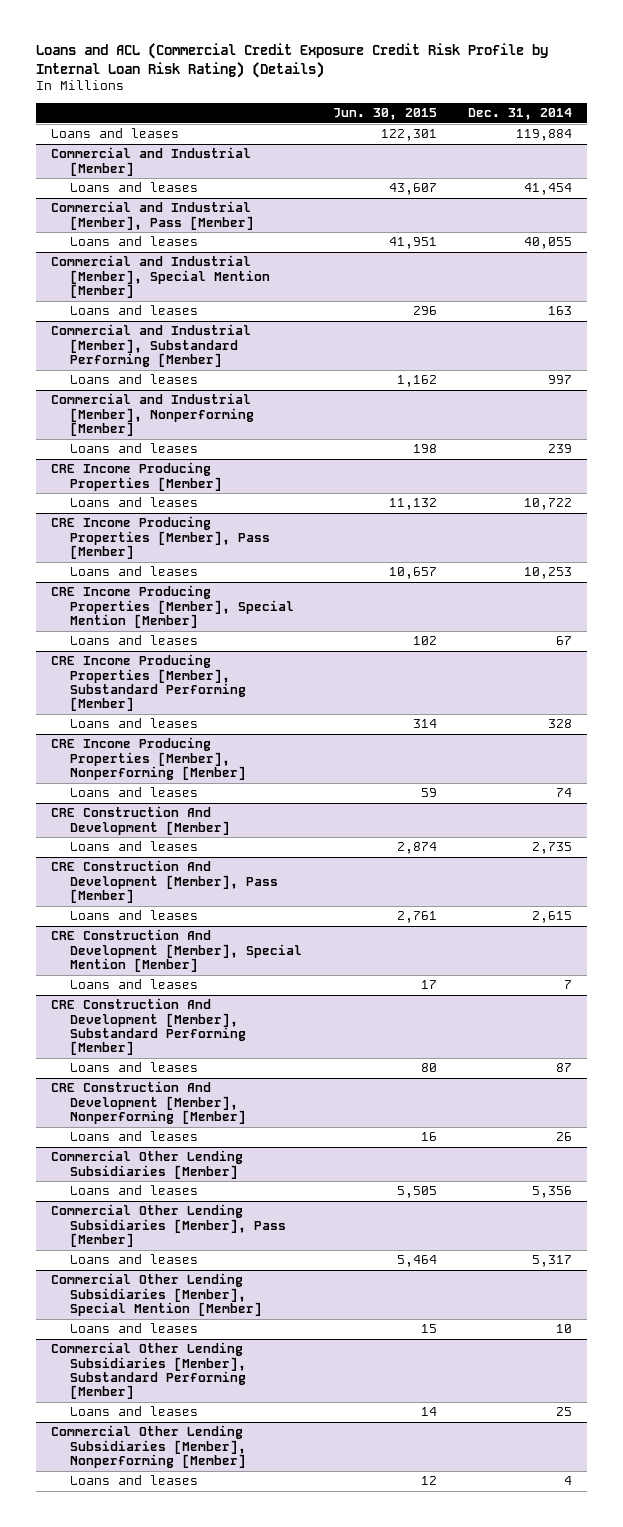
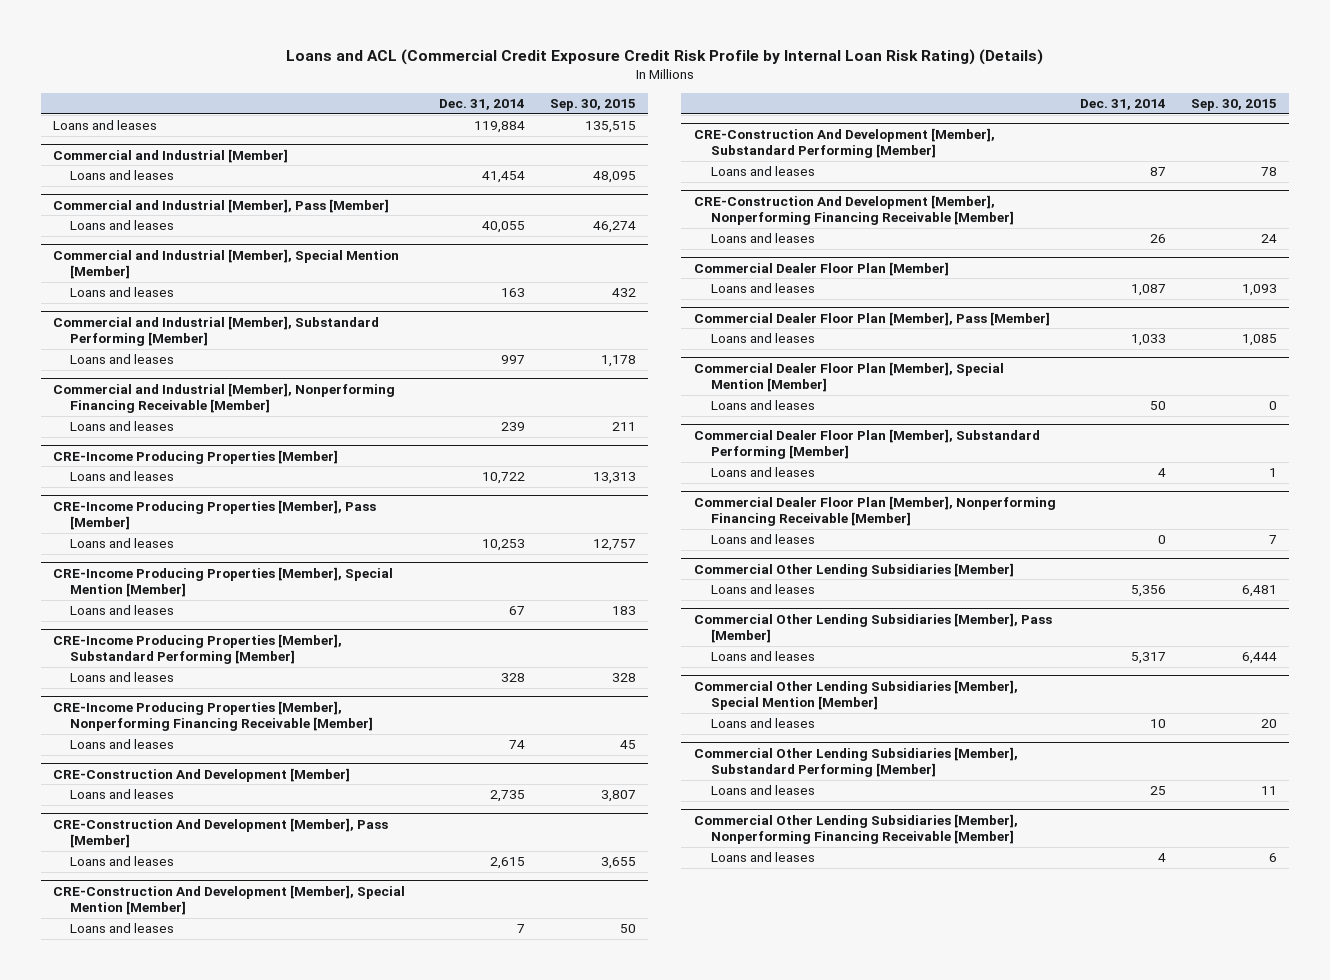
- | Jun. 30, 2015 | Dec. 31, 2014
+ | Dec. 31, 2014 | Sep. 30, 2015
- Commercial and Industrial [Member], Nonperforming [Member]
+ Commercial and Industrial [Member], Nonperforming Financing Receivable [Member]
- CRE Income Producing Properties [Member]
+ CRE-Income Producing Properties [Member]
- CRE Income Producing Properties [Member], Pass [Member]
+ CRE-Income Producing Properties [Member], Pass [Member]
- CRE Income Producing Properties [Member], Special Mention [Member]
+ CRE-Income Producing Properties [Member], Special Mention [Member]
- CRE Income Producing Properties [Member], Substandard Performing [Member]
+ CRE-Income Producing Properties [Member], Substandard Performing [Member]
- CRE Income Producing Properties [Member], Nonperforming [Member]
+ CRE-Income Producing Properties [Member], Nonperforming Financing Receivable [Member]
- CRE Construction And Development [Member]
+ CRE-Construction And Development [Member]
- CRE Construction And Development [Member], Pass [Member]
+ CRE-Construction And Development [Member], Pass [Member]
- CRE Construction And Development [Member], Special Mention [Member]
+ CRE-Construction And Development [Member], Special Mention [Member]
- CRE Construction And Development [Member], Substandard Performing [Member]
+ CRE-Construction And Development [Member], Substandard Performing [Member]
- CRE Construction And Development [Member], Nonperforming [Member]
+ CRE-Construction And Development [Member], Nonperforming Financing Receivable [Member]
+ Commercial Dealer Floor Plan [Member]
+ Loans and leases | 1,087 | 1,093
+ Commercial Dealer Floor Plan [Member], Pass [Member]
+ Loans and leases | 1,033 | 1,085
+ Commercial Dealer Floor Plan [Member], Special Mention [Member]
+ Loans and leases | 50 | 0
+ Commercial Dealer Floor Plan [Member], Substandard Performing [Member]
+ Loans and leases | 4 | 1
+ Commercial Dealer Floor Plan [Member], Nonperforming Financing Receivable [Member]
+ Loans and leases | 0 | 7
- Commercial Other Lending Subsidiaries [Member], Nonperforming [Member]
+ Commercial Other Lending Subsidiaries [Member], Nonperforming Financing Receivable [Member]

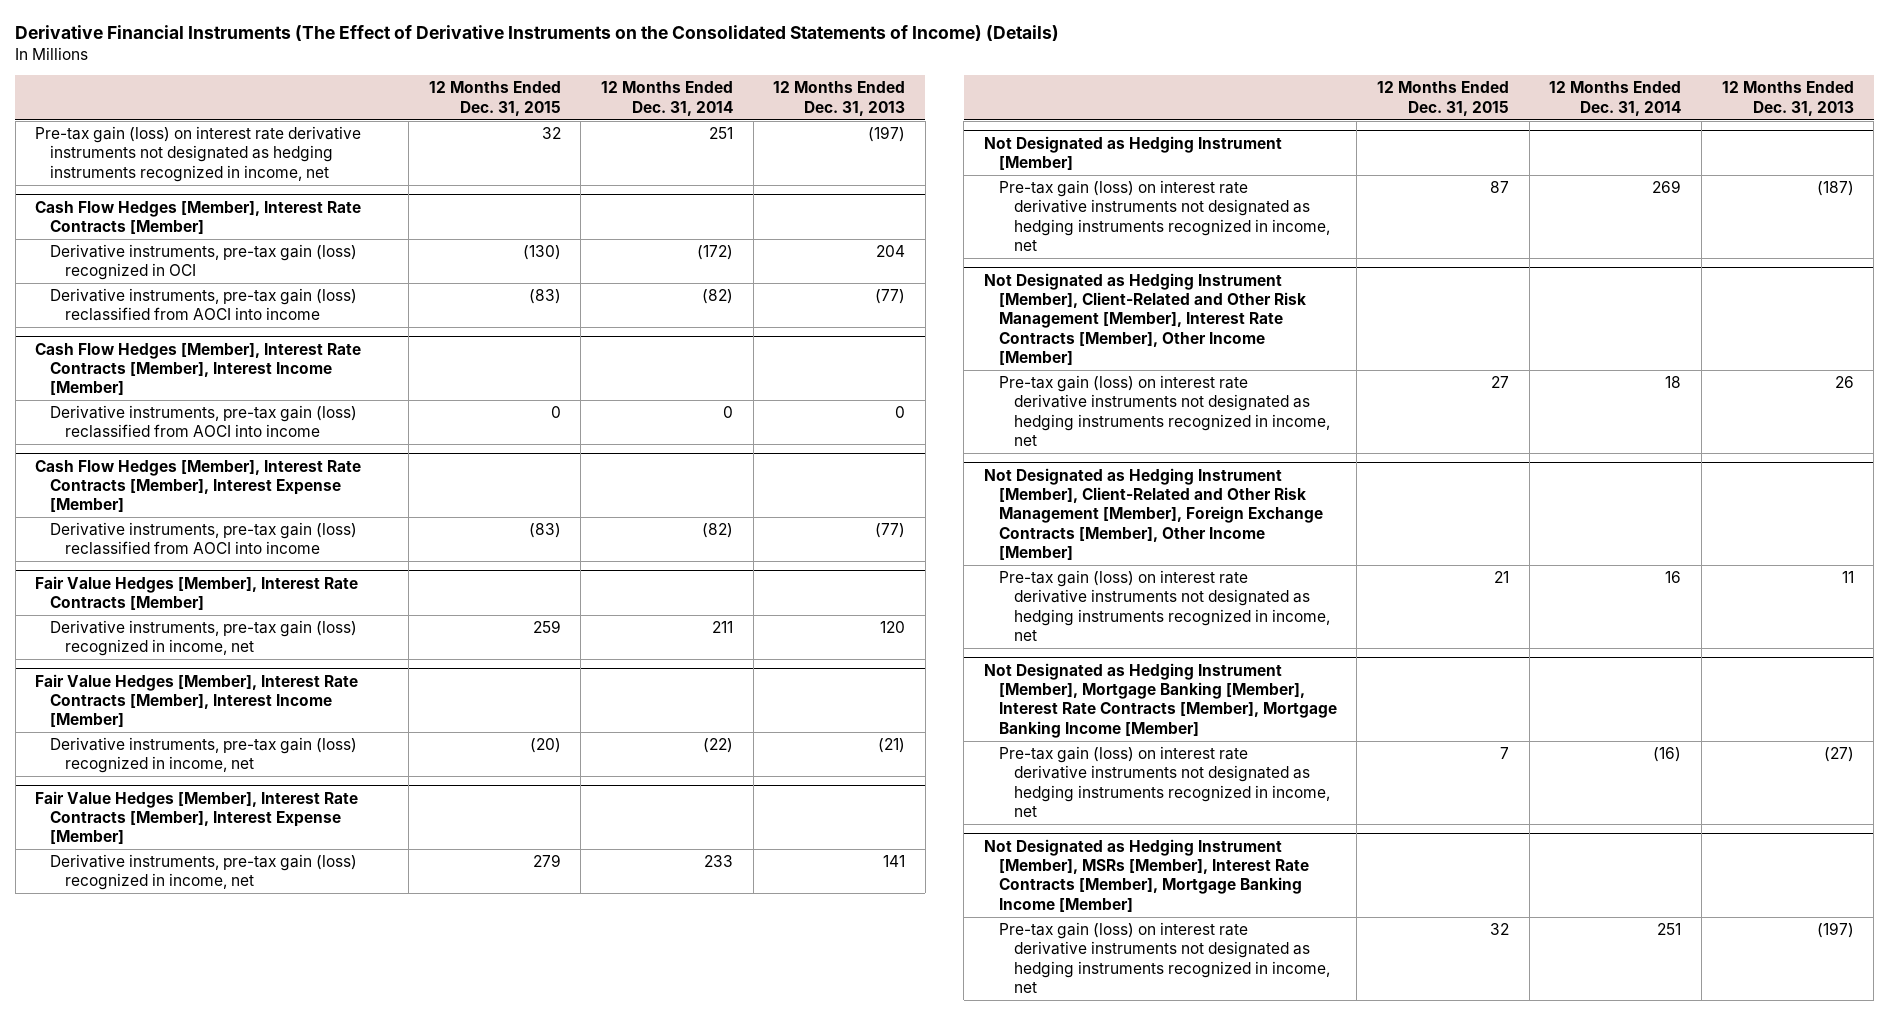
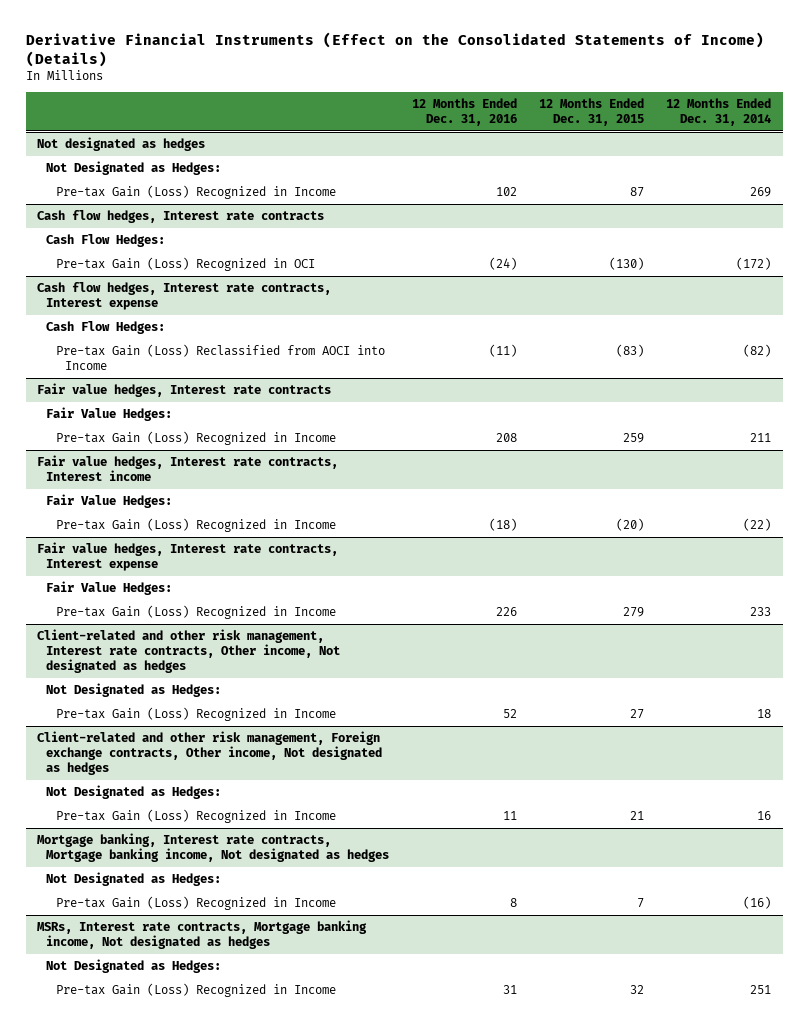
- Derivative Financial Instruments (The Effect of Derivative Instruments on the Consolidated Statements of Income) (Details)
+ Derivative Financial Instruments (Effect on the Consolidated Statements of Income) (Details)
- | 12 Months Ended Dec. 31, 2015 | 12 Months Ended Dec. 31, 2014 | 12 Months Ended Dec. 31, 2013
+ | 12 Months Ended Dec. 31, 2016 | 12 Months Ended Dec. 31, 2015 | 12 Months Ended Dec. 31, 2014
- Pre-tax gain (loss) on interest rate derivative instruments not designated as hedging instruments recognized in income, net | 32 | 251 | (197)
- Cash Flow Hedges [Member], Interest Rate Contracts [Member]
- Derivative instruments, pre-tax gain (loss) recognized in OCI | (130) | (172) | 204
- Derivative instruments, pre-tax gain (loss) reclassified from AOCI into income | (83) | (82) | (77)
- Cash Flow Hedges [Member], Interest Rate Contracts [Member], Interest Income [Member]
- Derivative instruments, pre-tax gain (loss) reclassified from AOCI into income | 0 | 0 | 0
- Cash Flow Hedges [Member], Interest Rate Contracts [Member], Interest Expense [Member]
- Derivative instruments, pre-tax gain (loss) reclassified from AOCI into income | (83) | (82) | (77)
- Fair Value Hedges [Member], Interest Rate Contracts [Member]
- Derivative instruments, pre-tax gain (loss) recognized in income, net | 259 | 211 | 120
- Fair Value Hedges [Member], Interest Rate Contracts [Member], Interest Income [Member]
- Derivative instruments, pre-tax gain (loss) recognized in income, net | (20) | (22) | (21)
- Fair Value Hedges [Member], Interest Rate Contracts [Member], Interest Expense [Member]
- Derivative instruments, pre-tax gain (loss) recognized in income, net | 279 | 233 | 141
- Not Designated as Hedging Instrument [Member]
- Pre-tax gain (loss) on interest rate derivative instruments not designated as hedging instruments recognized in income, net | 87 | 269 | (187)
- Not Designated as Hedging Instrument [Member], Client-Related and Other Risk Management [Member], Interest Rate Contracts [Member], Other Income [Member]
- Pre-tax gain (loss) on interest rate derivative instruments not designated as hedging instruments recognized in income, net | 27 | 18 | 26
- Not Designated as Hedging Instrument [Member], Client-Related and Other Risk Management [Member], Foreign Exchange Contracts [Member], Other Income [Member]
- Pre-tax gain (loss) on interest rate derivative instruments not designated as hedging instruments recognized in income, net | 21 | 16 | 11
- Not Designated as Hedging Instrument [Member], Mortgage Banking [Member], Interest Rate Contracts [Member], Mortgage Banking Income [Member]
- Pre-tax gain (loss) on interest rate derivative instruments not designated as hedging instruments recognized in income, net | 7 | (16) | (27)
- Not Designated as Hedging Instrument [Member], MSRs [Member], Interest Rate Contracts [Member], Mortgage Banking Income [Member]
- Pre-tax gain (loss) on interest rate derivative instruments not designated as hedging instruments recognized in income, net | 32 | 251 | (197)
+ Not designated as hedges
+ Not Designated as Hedges:
+ Pre-tax Gain (Loss) Recognized in Income | 102 | 87 | 269
+ Cash flow hedges, Interest rate contracts
+ Cash Flow Hedges:
+ Pre-tax Gain (Loss) Recognized in OCI | (24) | (130) | (172)
+ Cash flow hedges, Interest rate contracts, Interest expense
+ Cash Flow Hedges:
+ Pre-tax Gain (Loss) Reclassified from AOCI into Income | (11) | (83) | (82)
+ Fair value hedges, Interest rate contracts
+ Fair Value Hedges:
+ Pre-tax Gain (Loss) Recognized in Income | 208 | 259 | 211
+ Fair value hedges, Interest rate contracts, Interest income
+ Fair Value Hedges:
+ Pre-tax Gain (Loss) Recognized in Income | (18) | (20) | (22)
+ Fair value hedges, Interest rate contracts, Interest expense
+ Fair Value Hedges:
+ Pre-tax Gain (Loss) Recognized in Income | 226 | 279 | 233
+ Client-related and other risk management, Interest rate contracts, Other income, Not designated as hedges
+ Not Designated as Hedges:
+ Pre-tax Gain (Loss) Recognized in Income | 52 | 27 | 18
+ Client-related and other risk management, Foreign exchange contracts, Other income, Not designated as hedges
+ Not Designated as Hedges:
+ Pre-tax Gain (Loss) Recognized in Income | 11 | 21 | 16
+ Mortgage banking, Interest rate contracts, Mortgage banking income, Not designated as hedges
+ Not Designated as Hedges:
+ Pre-tax Gain (Loss) Recognized in Income | 8 | 7 | (16)
+ MSRs, Interest rate contracts, Mortgage banking income, Not designated as hedges
+ Not Designated as Hedges:
+ Pre-tax Gain (Loss) Recognized in Income | 31 | 32 | 251

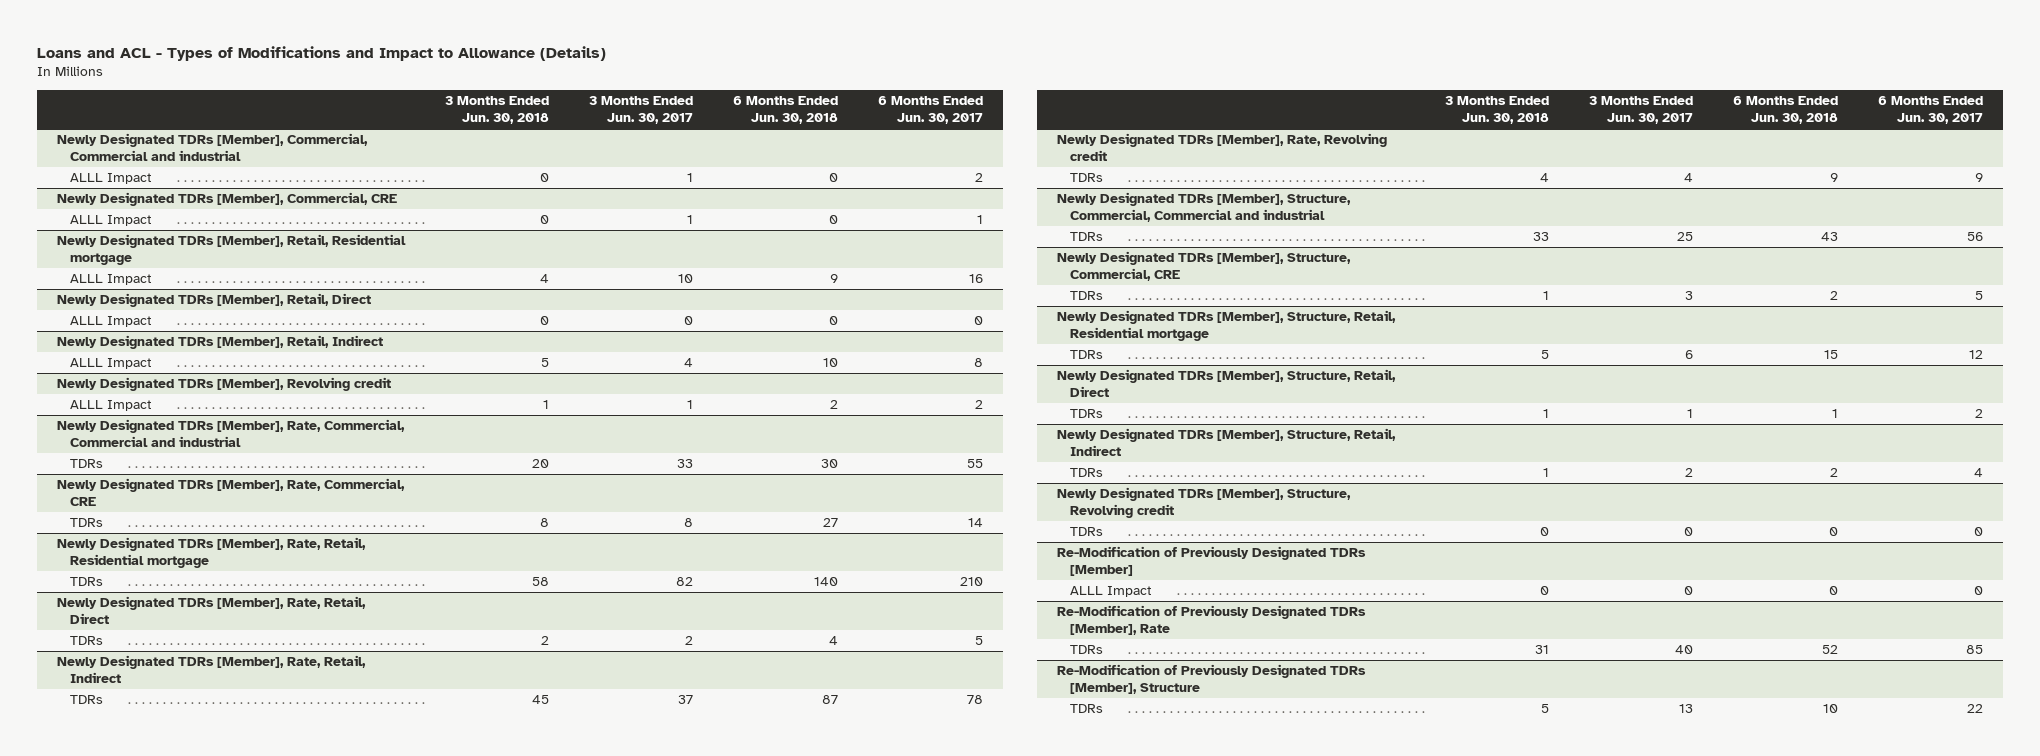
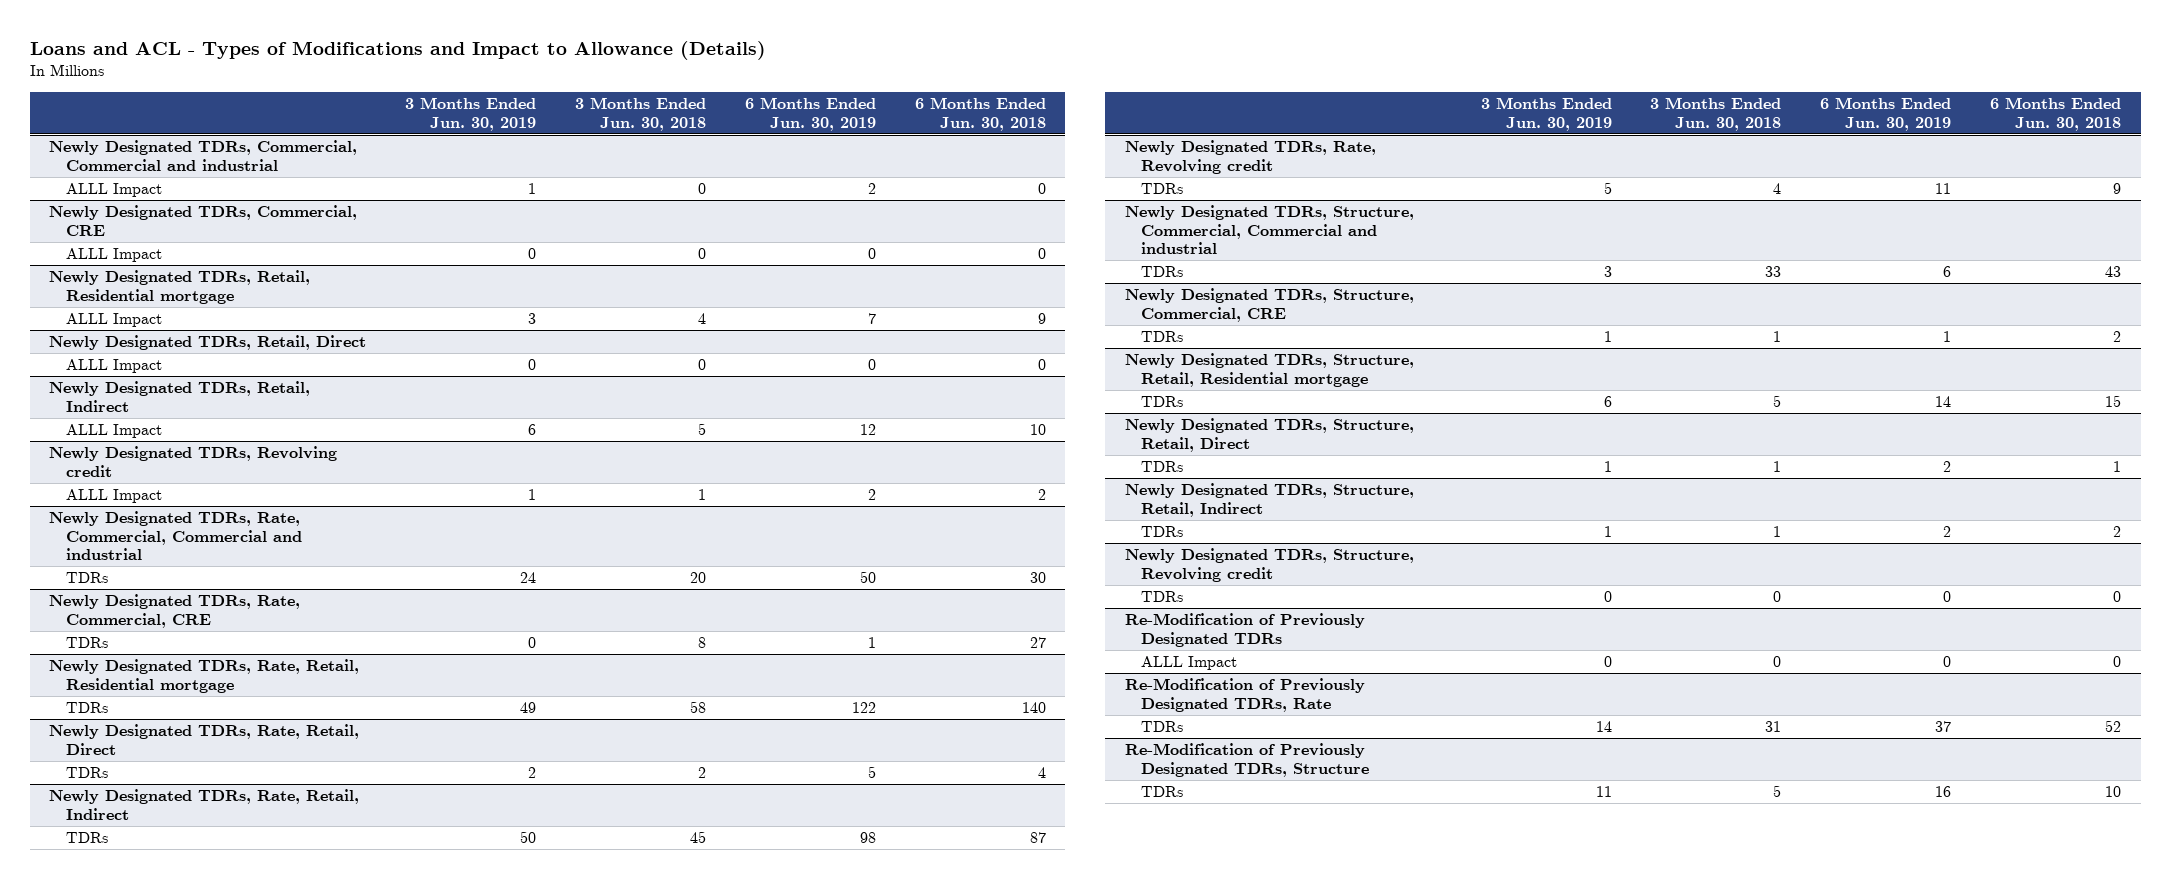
- | 3 Months Ended Jun. 30, 2018 | 3 Months Ended Jun. 30, 2017 | 6 Months Ended Jun. 30, 2018 | 6 Months Ended Jun. 30, 2017
+ | 3 Months Ended Jun. 30, 2019 | 3 Months Ended Jun. 30, 2018 | 6 Months Ended Jun. 30, 2019 | 6 Months Ended Jun. 30, 2018
- Newly Designated TDRs [Member], Commercial, Commercial and industrial
+ Newly Designated TDRs, Commercial, Commercial and industrial
- Newly Designated TDRs [Member], Commercial, CRE
+ Newly Designated TDRs, Commercial, CRE
- Newly Designated TDRs [Member], Retail, Residential mortgage
+ Newly Designated TDRs, Retail, Residential mortgage
- Newly Designated TDRs [Member], Retail, Direct
+ Newly Designated TDRs, Retail, Direct
- Newly Designated TDRs [Member], Retail, Indirect
+ Newly Designated TDRs, Retail, Indirect
- Newly Designated TDRs [Member], Revolving credit
+ Newly Designated TDRs, Revolving credit
- Newly Designated TDRs [Member], Rate, Commercial, Commercial and industrial
+ Newly Designated TDRs, Rate, Commercial, Commercial and industrial
- Newly Designated TDRs [Member], Rate, Commercial, CRE
+ Newly Designated TDRs, Rate, Commercial, CRE
- Newly Designated TDRs [Member], Rate, Retail, Residential mortgage
+ Newly Designated TDRs, Rate, Retail, Residential mortgage
- Newly Designated TDRs [Member], Rate, Retail, Direct
+ Newly Designated TDRs, Rate, Retail, Direct
- Newly Designated TDRs [Member], Rate, Retail, Indirect
+ Newly Designated TDRs, Rate, Retail, Indirect
- Newly Designated TDRs [Member], Rate, Revolving credit
+ Newly Designated TDRs, Rate, Revolving credit
- Newly Designated TDRs [Member], Structure, Commercial, Commercial and industrial
+ Newly Designated TDRs, Structure, Commercial, Commercial and industrial
- Newly Designated TDRs [Member], Structure, Commercial, CRE
+ Newly Designated TDRs, Structure, Commercial, CRE
- Newly Designated TDRs [Member], Structure, Retail, Residential mortgage
+ Newly Designated TDRs, Structure, Retail, Residential mortgage
- Newly Designated TDRs [Member], Structure, Retail, Direct
+ Newly Designated TDRs, Structure, Retail, Direct
- Newly Designated TDRs [Member], Structure, Retail, Indirect
+ Newly Designated TDRs, Structure, Retail, Indirect
- Newly Designated TDRs [Member], Structure, Revolving credit
+ Newly Designated TDRs, Structure, Revolving credit
- Re-Modification of Previously Designated TDRs [Member]
+ Re-Modification of Previously Designated TDRs
- Re-Modification of Previously Designated TDRs [Member], Rate
+ Re-Modification of Previously Designated TDRs, Rate
- Re-Modification of Previously Designated TDRs [Member], Structure
+ Re-Modification of Previously Designated TDRs, Structure

